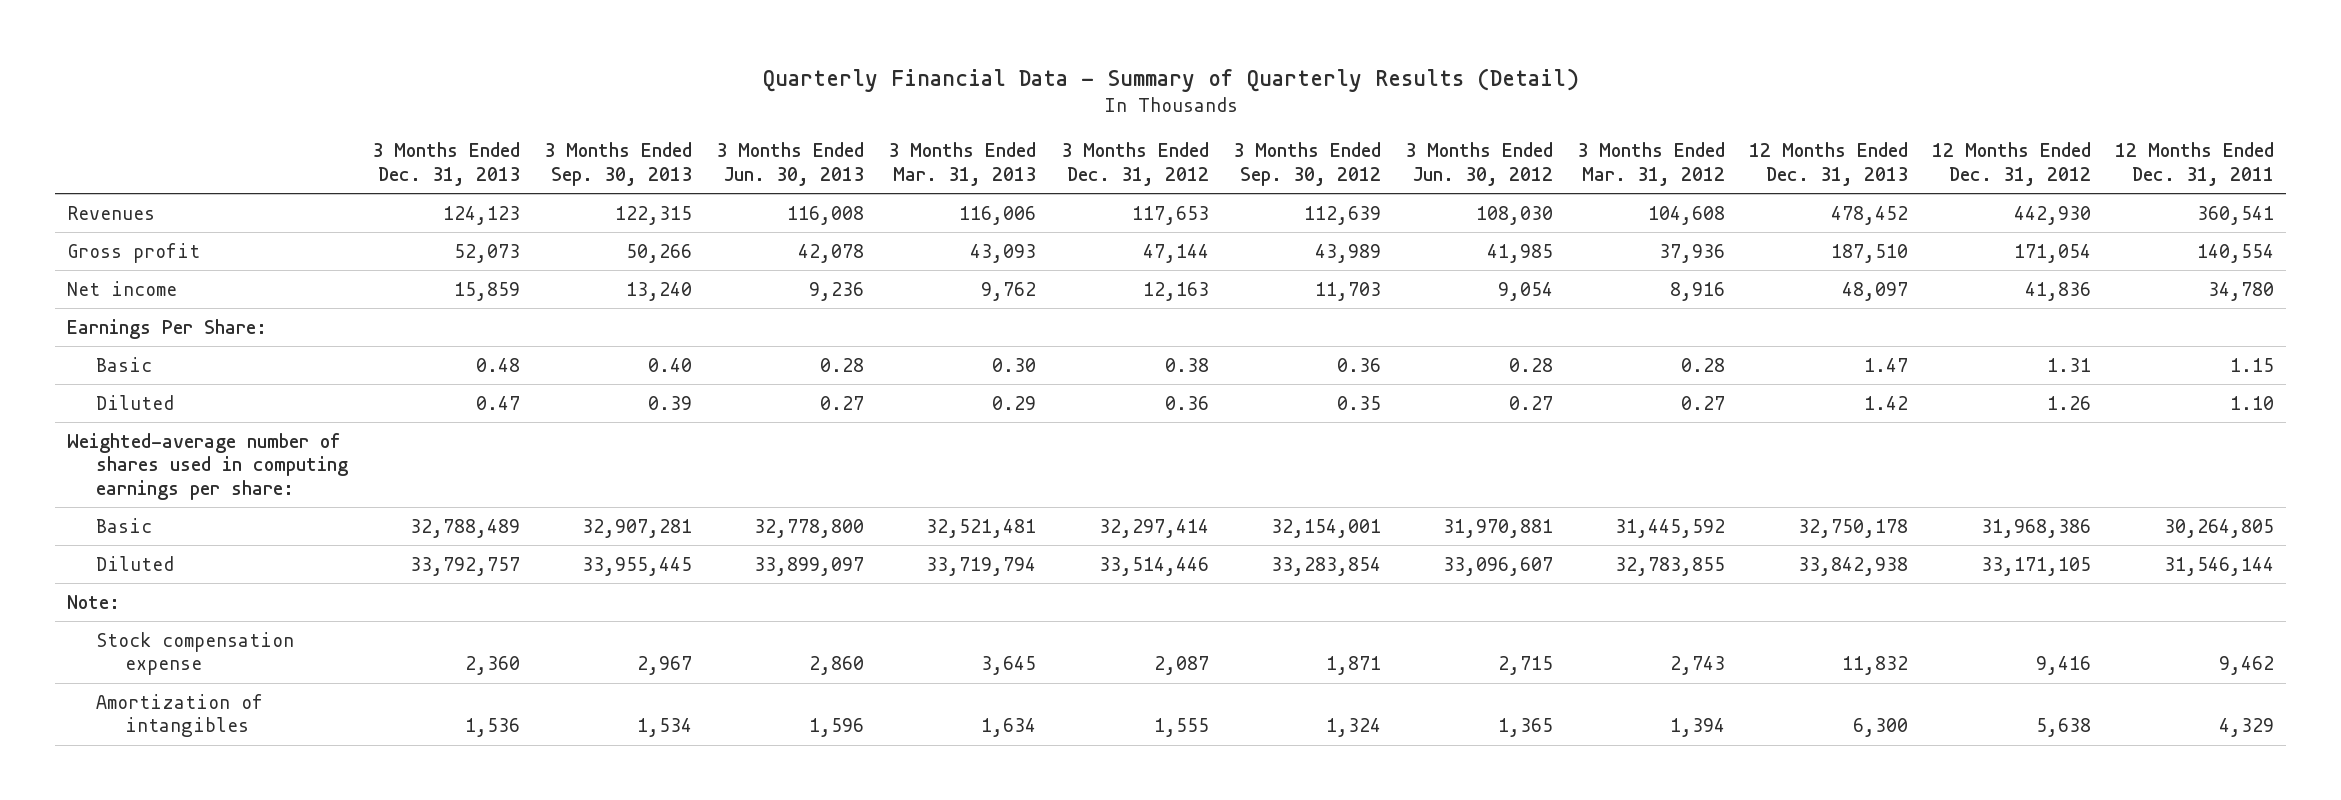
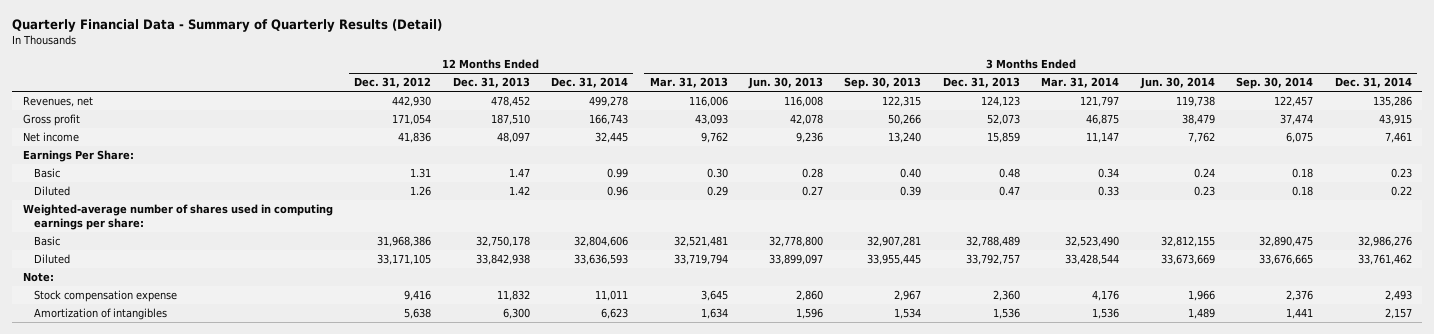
- | 3 Months Ended Dec. 31, 2013 | 3 Months Ended Sep. 30, 2013 | 3 Months Ended Jun. 30, 2013 | 3 Months Ended Mar. 31, 2013 | 3 Months Ended Dec. 31, 2012 | 3 Months Ended Sep. 30, 2012 | 3 Months Ended Jun. 30, 2012 | 3 Months Ended Mar. 31, 2012 | 12 Months Ended Dec. 31, 2013 | 12 Months Ended Dec. 31, 2012 | 12 Months Ended Dec. 31, 2011
+ | 12 Months Ended Dec. 31, 2012 | 12 Months Ended Dec. 31, 2013 | 12 Months Ended Dec. 31, 2014 | 3 Months Ended Mar. 31, 2013 | 3 Months Ended Jun. 30, 2013 | 3 Months Ended Sep. 30, 2013 | 3 Months Ended Dec. 31, 2013 | 3 Months Ended Mar. 31, 2014 | 3 Months Ended Jun. 30, 2014 | 3 Months Ended Sep. 30, 2014 | 3 Months Ended Dec. 31, 2014
- Revenues | 124,123 | 122,315 | 116,008 | 116,006 | 117,653 | 112,639 | 108,030 | 104,608 | 478,452 | 442,930 | 360,541
+ Revenues, net | 442,930 | 478,452 | 499,278 | 116,006 | 116,008 | 122,315 | 124,123 | 121,797 | 119,738 | 122,457 | 135,286

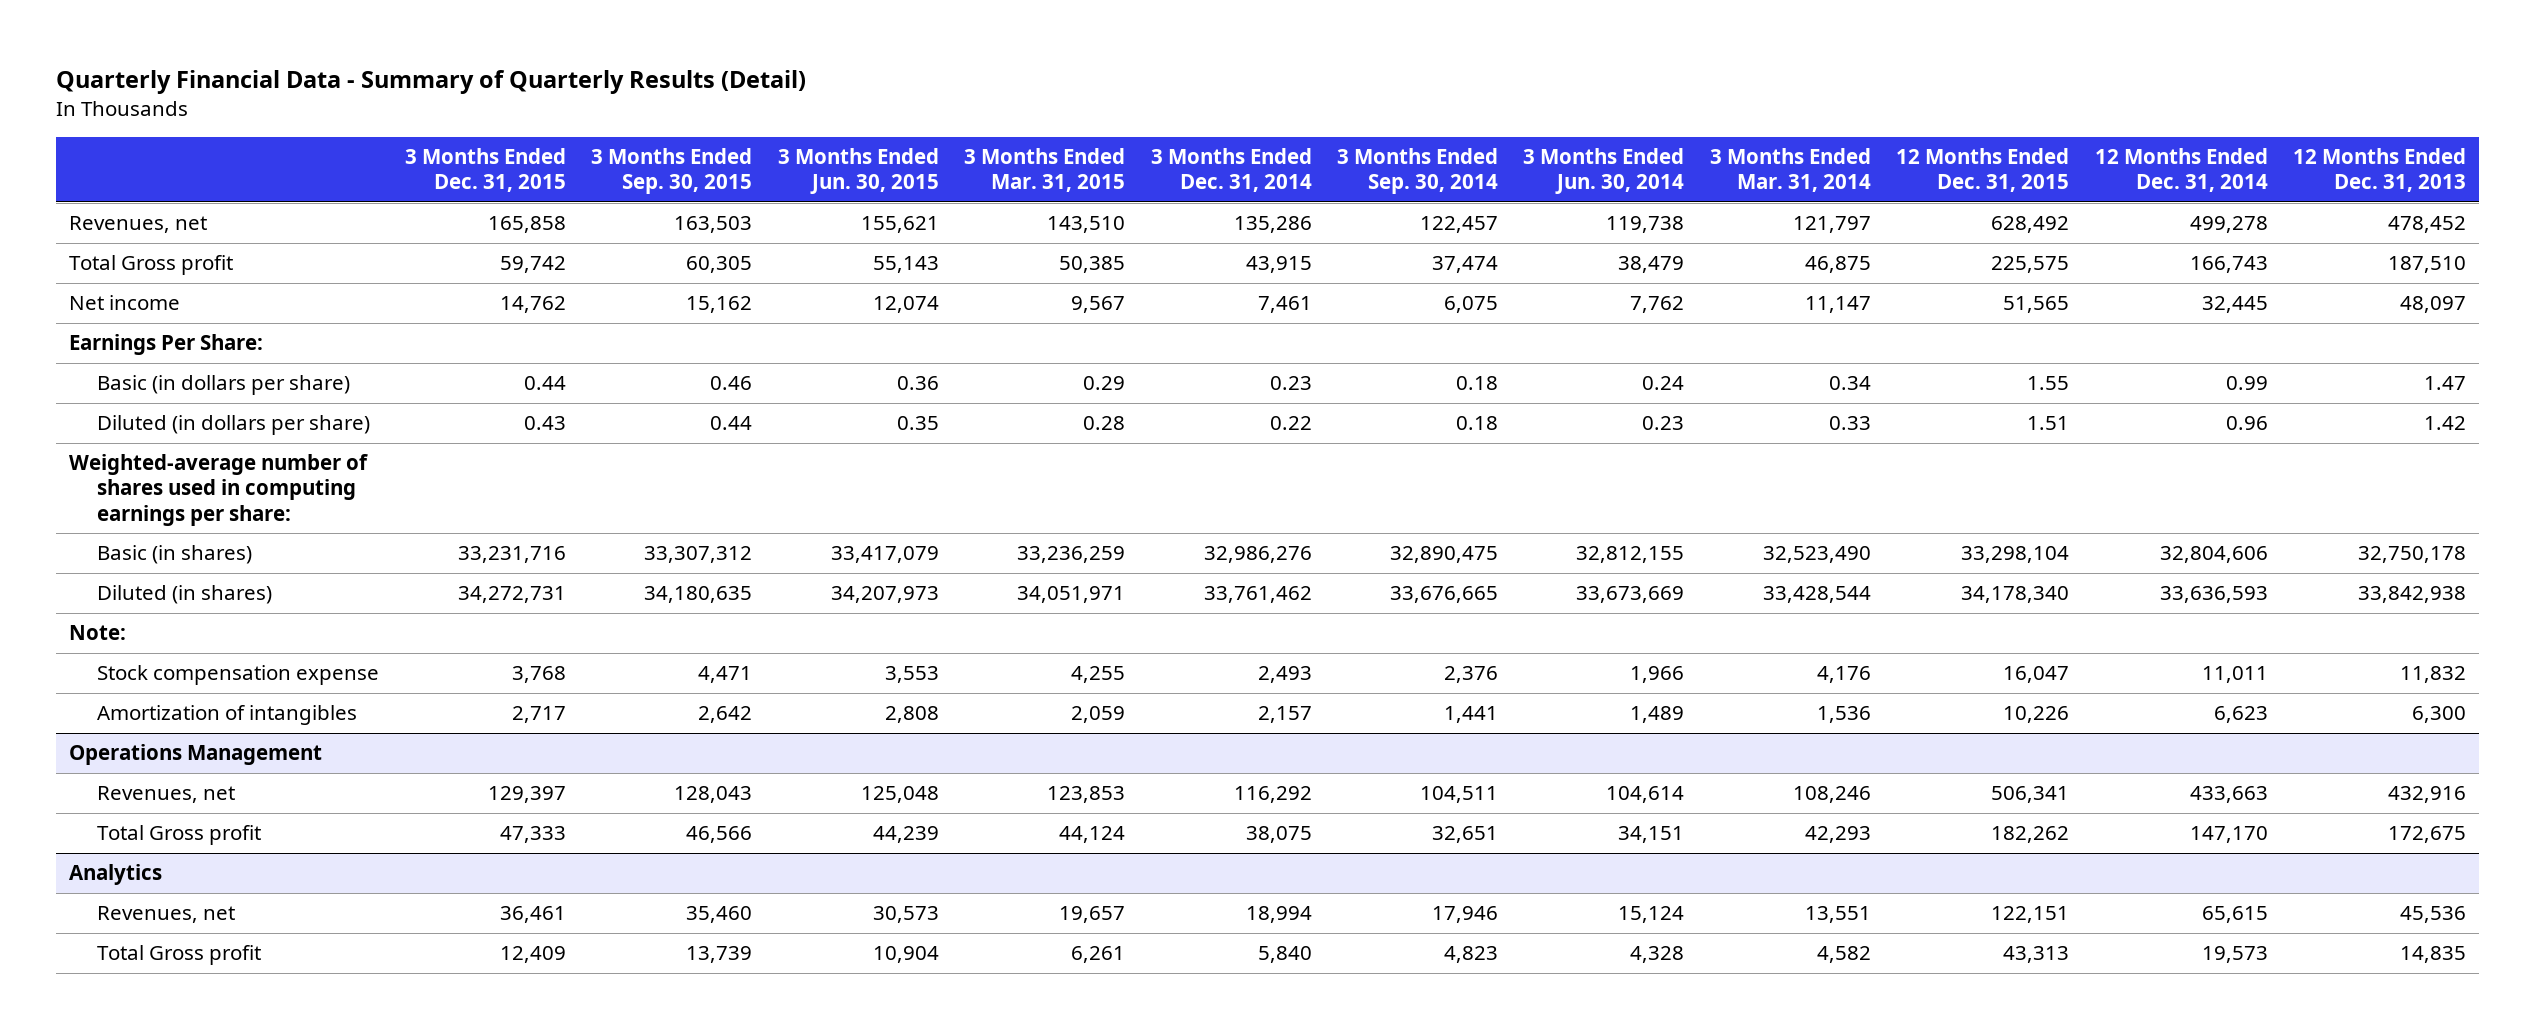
- | 12 Months Ended Dec. 31, 2012 | 12 Months Ended Dec. 31, 2013 | 12 Months Ended Dec. 31, 2014 | 3 Months Ended Mar. 31, 2013 | 3 Months Ended Jun. 30, 2013 | 3 Months Ended Sep. 30, 2013 | 3 Months Ended Dec. 31, 2013 | 3 Months Ended Mar. 31, 2014 | 3 Months Ended Jun. 30, 2014 | 3 Months Ended Sep. 30, 2014 | 3 Months Ended Dec. 31, 2014
+ | 3 Months Ended Dec. 31, 2015 | 3 Months Ended Sep. 30, 2015 | 3 Months Ended Jun. 30, 2015 | 3 Months Ended Mar. 31, 2015 | 3 Months Ended Dec. 31, 2014 | 3 Months Ended Sep. 30, 2014 | 3 Months Ended Jun. 30, 2014 | 3 Months Ended Mar. 31, 2014 | 12 Months Ended Dec. 31, 2015 | 12 Months Ended Dec. 31, 2014 | 12 Months Ended Dec. 31, 2013
- Gross profit | 171,054 | 187,510 | 166,743 | 43,093 | 42,078 | 50,266 | 52,073 | 46,875 | 38,479 | 37,474 | 43,915
+ Total Gross profit | 59,742 | 60,305 | 55,143 | 50,385 | 43,915 | 37,474 | 38,479 | 46,875 | 225,575 | 166,743 | 187,510
- Basic | 1.31 | 1.47 | 0.99 | 0.30 | 0.28 | 0.40 | 0.48 | 0.34 | 0.24 | 0.18 | 0.23
- Diluted | 1.26 | 1.42 | 0.96 | 0.29 | 0.27 | 0.39 | 0.47 | 0.33 | 0.23 | 0.18 | 0.22
+ Basic (in dollars per share) | 0.44 | 0.46 | 0.36 | 0.29 | 0.23 | 0.18 | 0.24 | 0.34 | 1.55 | 0.99 | 1.47
+ Diluted (in dollars per share) | 0.43 | 0.44 | 0.35 | 0.28 | 0.22 | 0.18 | 0.23 | 0.33 | 1.51 | 0.96 | 1.42
- Basic | 31,968,386 | 32,750,178 | 32,804,606 | 32,521,481 | 32,778,800 | 32,907,281 | 32,788,489 | 32,523,490 | 32,812,155 | 32,890,475 | 32,986,276
- Diluted | 33,171,105 | 33,842,938 | 33,636,593 | 33,719,794 | 33,899,097 | 33,955,445 | 33,792,757 | 33,428,544 | 33,673,669 | 33,676,665 | 33,761,462
+ Basic (in shares) | 33,231,716 | 33,307,312 | 33,417,079 | 33,236,259 | 32,986,276 | 32,890,475 | 32,812,155 | 32,523,490 | 33,298,104 | 32,804,606 | 32,750,178
+ Diluted (in shares) | 34,272,731 | 34,180,635 | 34,207,973 | 34,051,971 | 33,761,462 | 33,676,665 | 33,673,669 | 33,428,544 | 34,178,340 | 33,636,593 | 33,842,938
+ Operations Management
+ Revenues, net | 129,397 | 128,043 | 125,048 | 123,853 | 116,292 | 104,511 | 104,614 | 108,246 | 506,341 | 433,663 | 432,916
+ Total Gross profit | 47,333 | 46,566 | 44,239 | 44,124 | 38,075 | 32,651 | 34,151 | 42,293 | 182,262 | 147,170 | 172,675
+ Analytics
+ Revenues, net | 36,461 | 35,460 | 30,573 | 19,657 | 18,994 | 17,946 | 15,124 | 13,551 | 122,151 | 65,615 | 45,536
+ Total Gross profit | 12,409 | 13,739 | 10,904 | 6,261 | 5,840 | 4,823 | 4,328 | 4,582 | 43,313 | 19,573 | 14,835

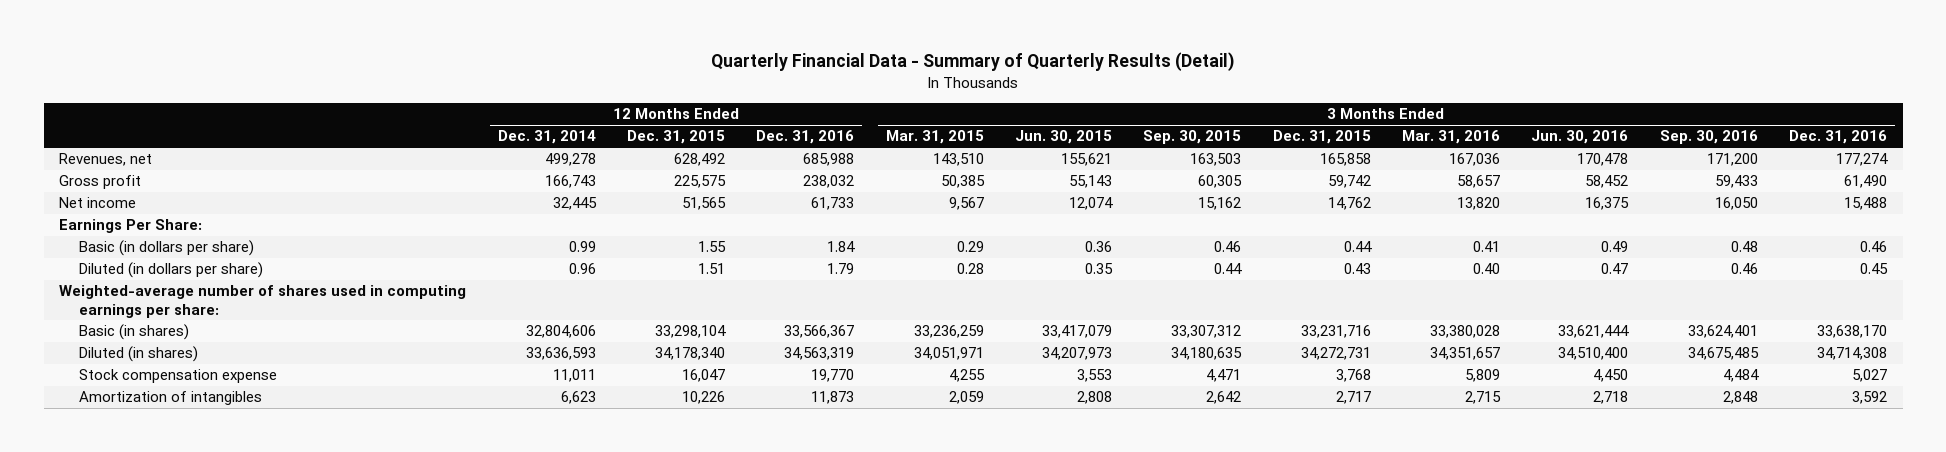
- | 3 Months Ended Dec. 31, 2015 | 3 Months Ended Sep. 30, 2015 | 3 Months Ended Jun. 30, 2015 | 3 Months Ended Mar. 31, 2015 | 3 Months Ended Dec. 31, 2014 | 3 Months Ended Sep. 30, 2014 | 3 Months Ended Jun. 30, 2014 | 3 Months Ended Mar. 31, 2014 | 12 Months Ended Dec. 31, 2015 | 12 Months Ended Dec. 31, 2014 | 12 Months Ended Dec. 31, 2013
+ | 12 Months Ended Dec. 31, 2014 | 12 Months Ended Dec. 31, 2015 | 12 Months Ended Dec. 31, 2016 | 3 Months Ended Mar. 31, 2015 | 3 Months Ended Jun. 30, 2015 | 3 Months Ended Sep. 30, 2015 | 3 Months Ended Dec. 31, 2015 | 3 Months Ended Mar. 31, 2016 | 3 Months Ended Jun. 30, 2016 | 3 Months Ended Sep. 30, 2016 | 3 Months Ended Dec. 31, 2016
- Total Gross profit | 59,742 | 60,305 | 55,143 | 50,385 | 43,915 | 37,474 | 38,479 | 46,875 | 225,575 | 166,743 | 187,510
+ Gross profit | 166,743 | 225,575 | 238,032 | 50,385 | 55,143 | 60,305 | 59,742 | 58,657 | 58,452 | 59,433 | 61,490
- Note:
- Operations Management
- Revenues, net | 129,397 | 128,043 | 125,048 | 123,853 | 116,292 | 104,511 | 104,614 | 108,246 | 506,341 | 433,663 | 432,916
- Total Gross profit | 47,333 | 46,566 | 44,239 | 44,124 | 38,075 | 32,651 | 34,151 | 42,293 | 182,262 | 147,170 | 172,675
- Analytics
- Revenues, net | 36,461 | 35,460 | 30,573 | 19,657 | 18,994 | 17,946 | 15,124 | 13,551 | 122,151 | 65,615 | 45,536
- Total Gross profit | 12,409 | 13,739 | 10,904 | 6,261 | 5,840 | 4,823 | 4,328 | 4,582 | 43,313 | 19,573 | 14,835

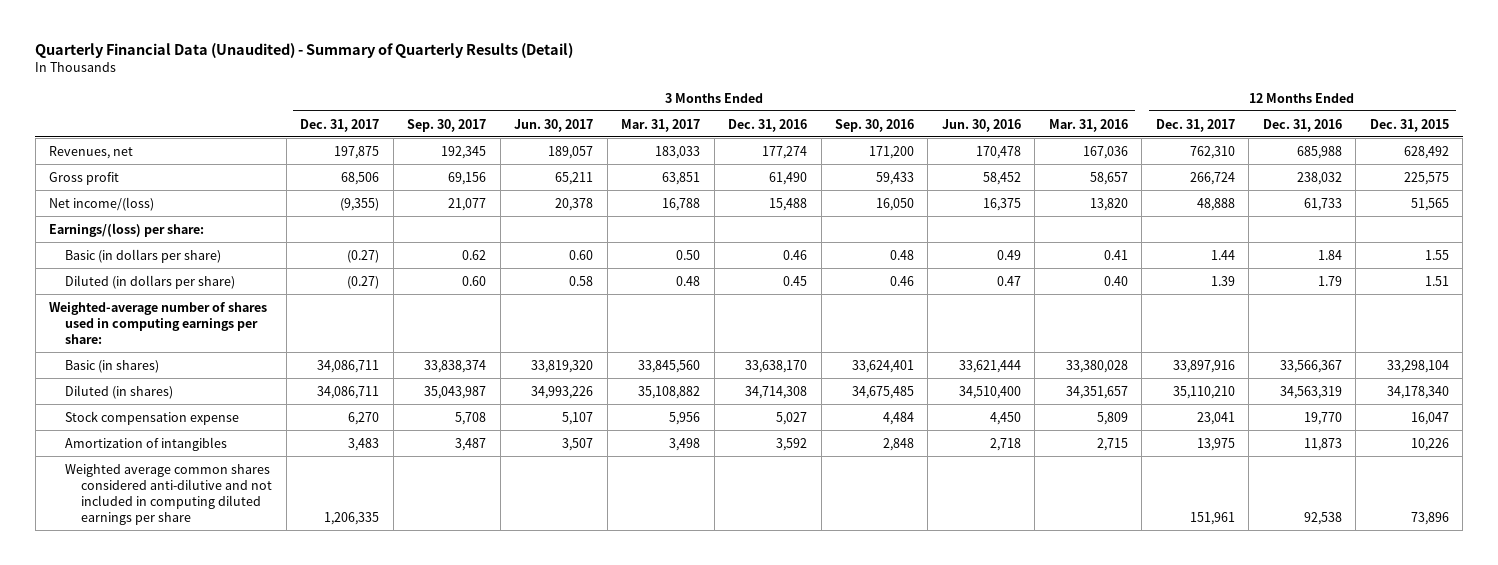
- Quarterly Financial Data - Summary of Quarterly Results (Detail)
+ Quarterly Financial Data (Unaudited) - Summary of Quarterly Results (Detail)
- | 12 Months Ended Dec. 31, 2014 | 12 Months Ended Dec. 31, 2015 | 12 Months Ended Dec. 31, 2016 | 3 Months Ended Mar. 31, 2015 | 3 Months Ended Jun. 30, 2015 | 3 Months Ended Sep. 30, 2015 | 3 Months Ended Dec. 31, 2015 | 3 Months Ended Mar. 31, 2016 | 3 Months Ended Jun. 30, 2016 | 3 Months Ended Sep. 30, 2016 | 3 Months Ended Dec. 31, 2016
+ | 3 Months Ended Dec. 31, 2017 | 3 Months Ended Sep. 30, 2017 | 3 Months Ended Jun. 30, 2017 | 3 Months Ended Mar. 31, 2017 | 3 Months Ended Dec. 31, 2016 | 3 Months Ended Sep. 30, 2016 | 3 Months Ended Jun. 30, 2016 | 3 Months Ended Mar. 31, 2016 | 12 Months Ended Dec. 31, 2017 | 12 Months Ended Dec. 31, 2016 | 12 Months Ended Dec. 31, 2015
- Net income | 32,445 | 51,565 | 61,733 | 9,567 | 12,074 | 15,162 | 14,762 | 13,820 | 16,375 | 16,050 | 15,488
- Earnings Per Share:
+ Net income/(loss) | (9,355) | 21,077 | 20,378 | 16,788 | 15,488 | 16,050 | 16,375 | 13,820 | 48,888 | 61,733 | 51,565
+ Earnings/(loss) per share:
+ Weighted average common shares considered anti-dilutive and not included in computing diluted earnings per share | 1,206,335 | | | | | | | | 151,961 | 92,538 | 73,896

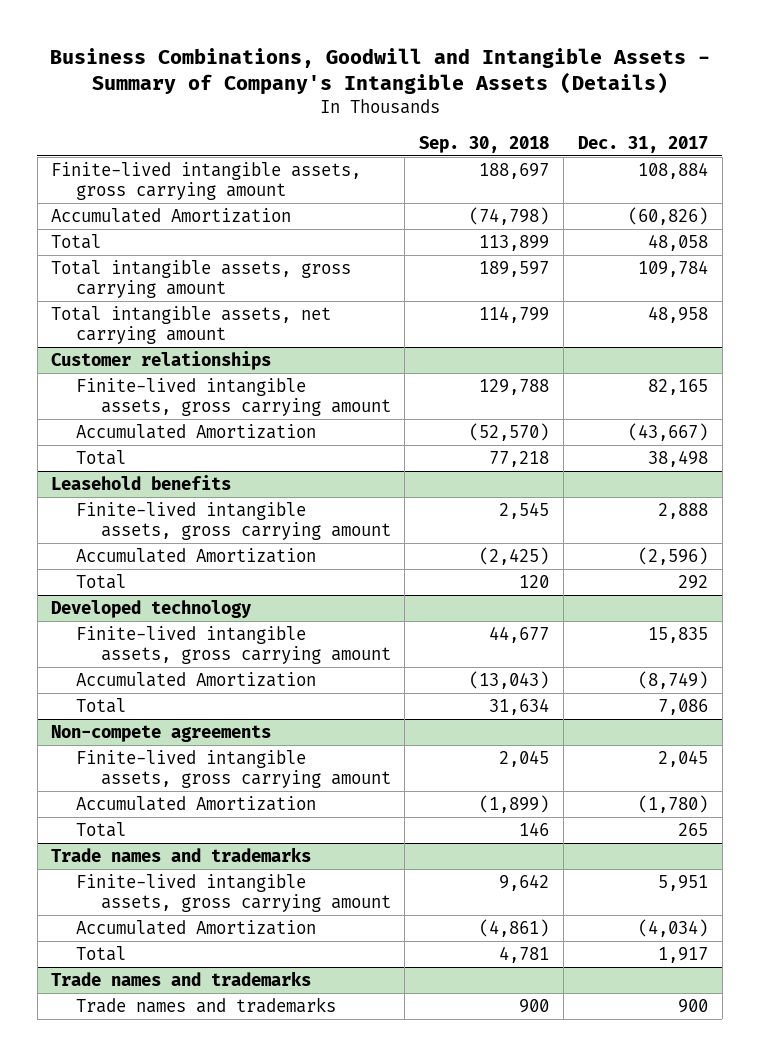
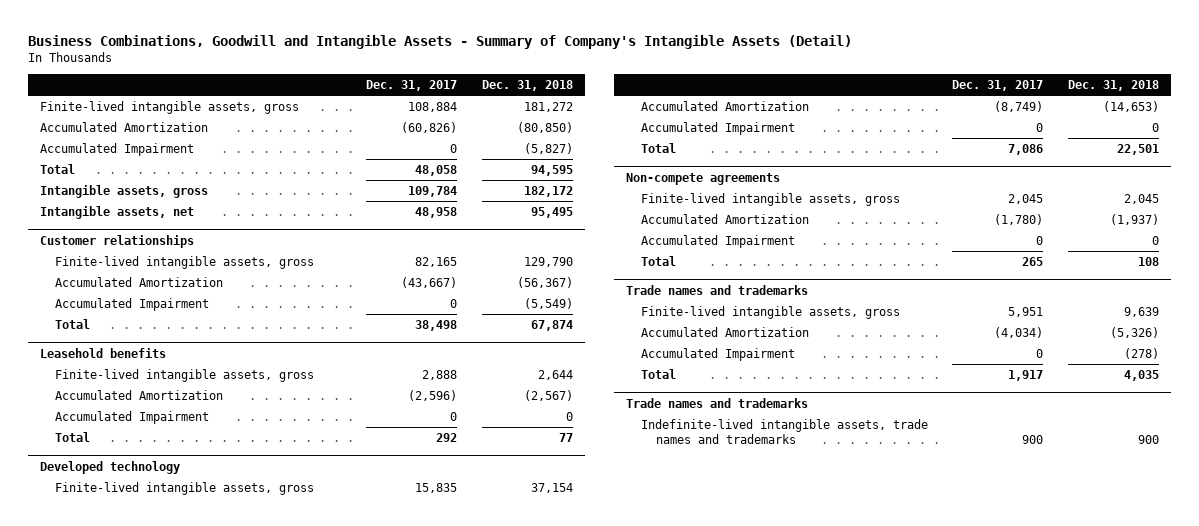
- Business Combinations, Goodwill and Intangible Assets - Summary of Company's Intangible Assets (Details)
+ Business Combinations, Goodwill and Intangible Assets - Summary of Company's Intangible Assets (Detail)
- | Sep. 30, 2018 | Dec. 31, 2017
+ | Dec. 31, 2017 | Dec. 31, 2018
- Finite-lived intangible assets, gross carrying amount | 188,697 | 108,884
+ Finite-lived intangible assets, gross | 108,884 | 181,272
+ Accumulated Impairment | 0 | (5,827)
- Total intangible assets, gross carrying amount | 189,597 | 109,784
- Total intangible assets, net carrying amount | 114,799 | 48,958
+ Intangible assets, gross | 109,784 | 182,172
+ Intangible assets, net | 48,958 | 95,495
@ Customer relationships
- Finite-lived intangible assets, gross carrying amount | 129,788 | 82,165
+ Finite-lived intangible assets, gross | 82,165 | 129,790
+ Accumulated Impairment | 0 | (5,549)
@ Leasehold benefits
- Finite-lived intangible assets, gross carrying amount | 2,545 | 2,888
+ Finite-lived intangible assets, gross | 2,888 | 2,644
+ Accumulated Impairment | 0 | 0
@ Developed technology
- Finite-lived intangible assets, gross carrying amount | 44,677 | 15,835
+ Finite-lived intangible assets, gross | 15,835 | 37,154
+ Accumulated Impairment | 0 | 0
@ Non-compete agreements
- Finite-lived intangible assets, gross carrying amount | 2,045 | 2,045
+ Finite-lived intangible assets, gross | 2,045 | 2,045
+ Accumulated Impairment | 0 | 0
@ Trade names and trademarks
- Finite-lived intangible assets, gross carrying amount | 9,642 | 5,951
+ Finite-lived intangible assets, gross | 5,951 | 9,639
+ Accumulated Impairment | 0 | (278)
- Trade names and trademarks | 900 | 900
+ Indefinite-lived intangible assets, trade names and trademarks | 900 | 900

